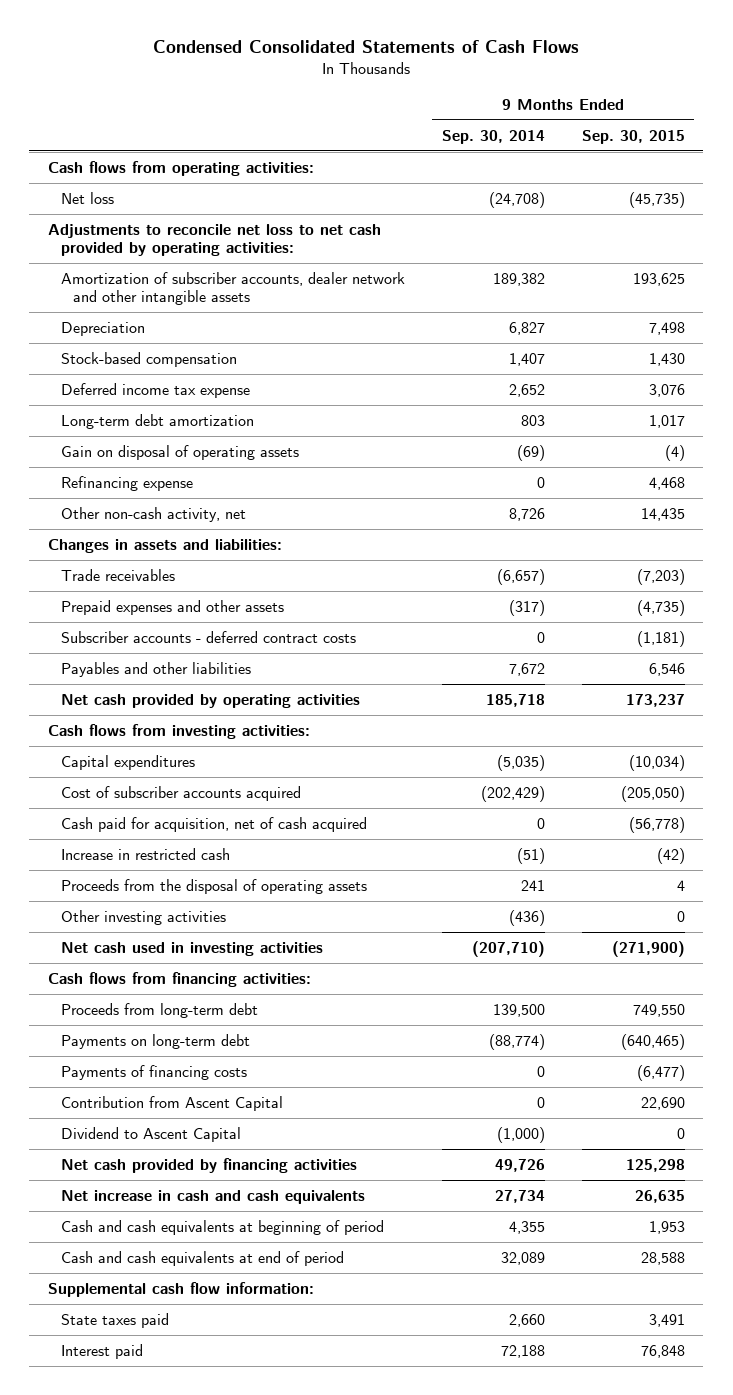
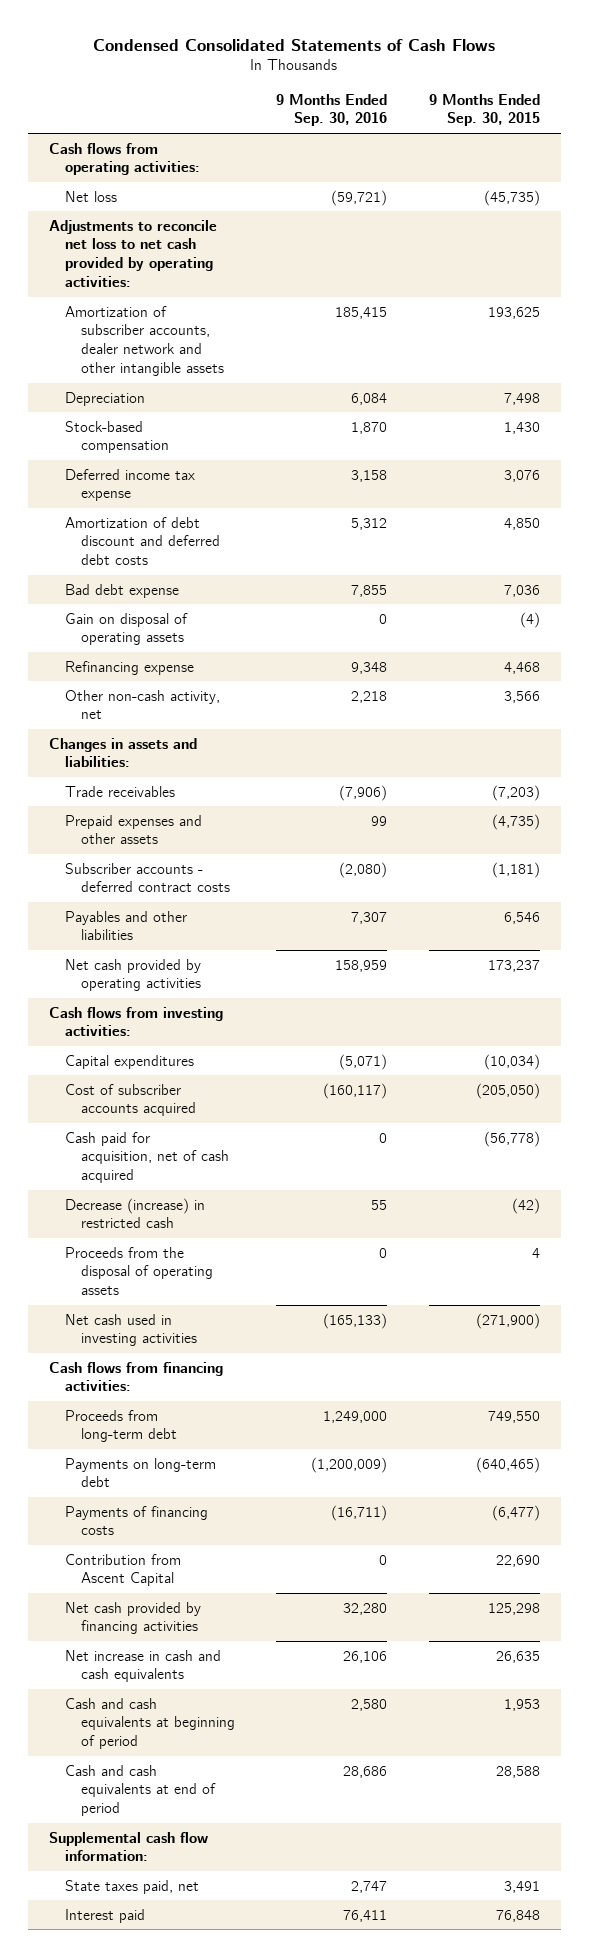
- | 9 Months Ended Sep. 30, 2014 | 9 Months Ended Sep. 30, 2015
+ | 9 Months Ended Sep. 30, 2016 | 9 Months Ended Sep. 30, 2015
- Long-term debt amortization | 803 | 1,017
+ Amortization of debt discount and deferred debt costs | 5,312 | 4,850
+ Bad debt expense | 7,855 | 7,036
- Other non-cash activity, net | 8,726 | 14,435
+ Other non-cash activity, net | 2,218 | 3,566
- Increase in restricted cash | (51) | (42)
+ Decrease (increase) in restricted cash | 55 | (42)
- Other investing activities | (436) | 0
- Dividend to Ascent Capital | (1,000) | 0
- State taxes paid | 2,660 | 3,491
+ State taxes paid, net | 2,747 | 3,491

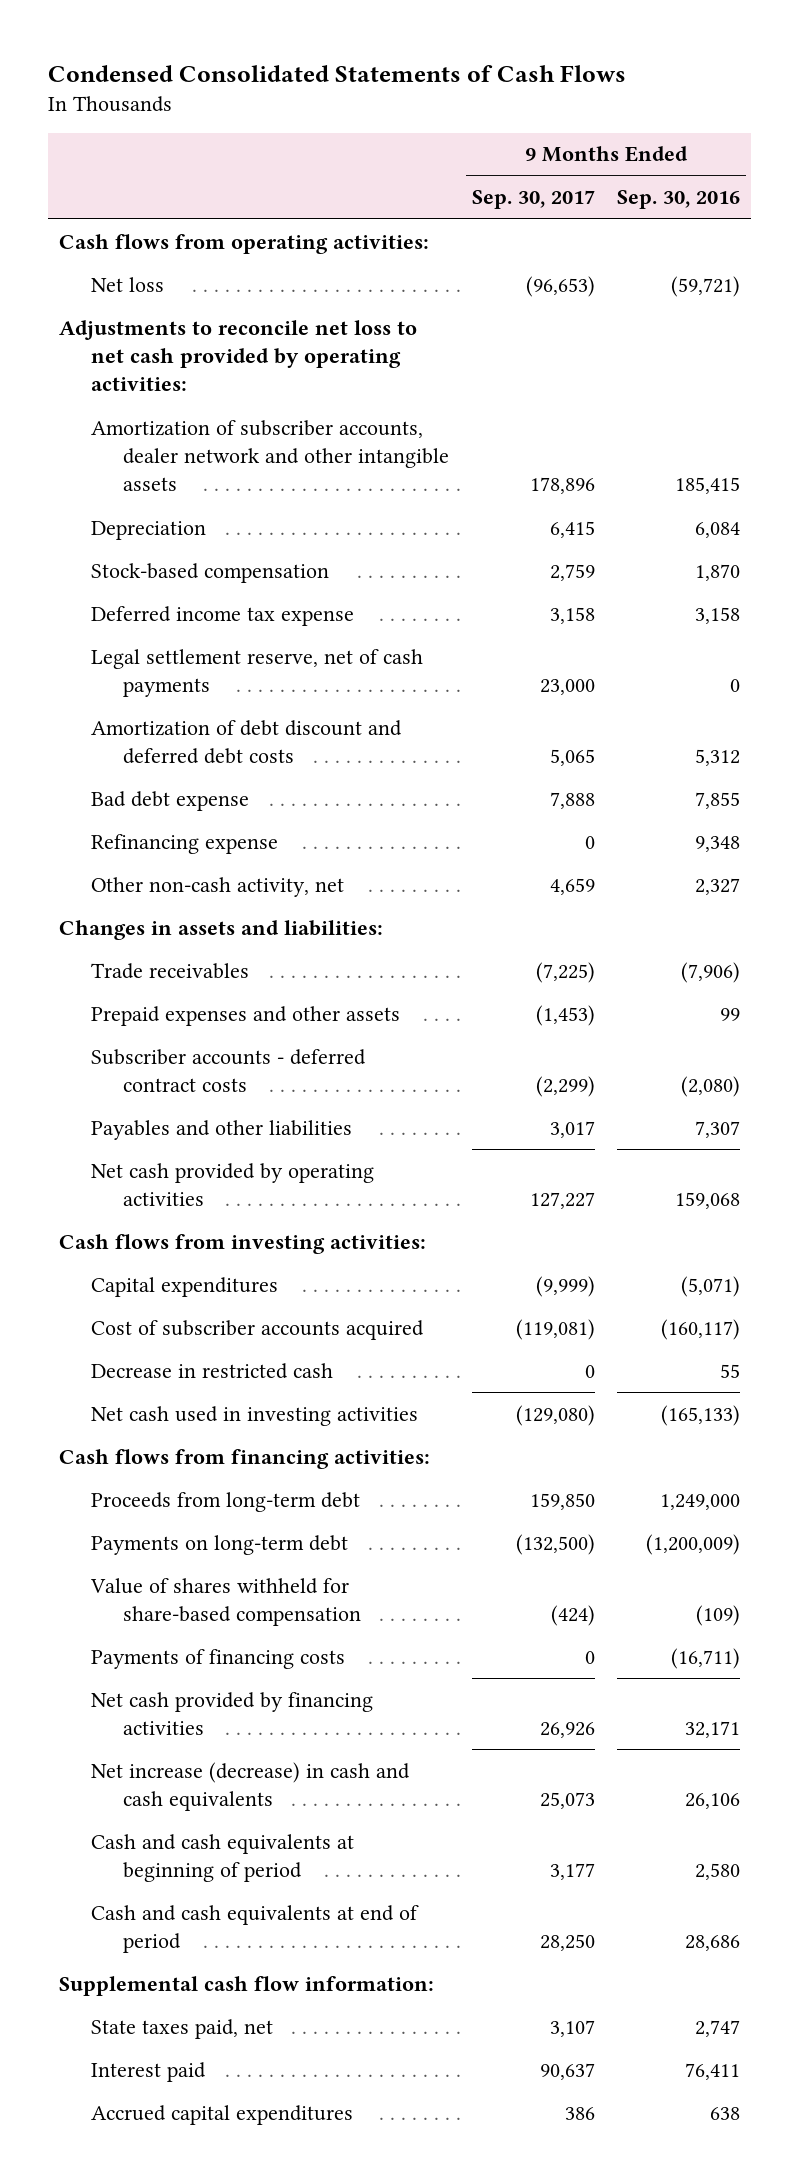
- | 9 Months Ended Sep. 30, 2016 | 9 Months Ended Sep. 30, 2015
+ | 9 Months Ended Sep. 30, 2017 | 9 Months Ended Sep. 30, 2016
+ Legal settlement reserve, net of cash payments | 23,000 | 0
- Gain on disposal of operating assets | 0 | (4)
- Other non-cash activity, net | 2,218 | 3,566
+ Other non-cash activity, net | 4,659 | 2,327
- Net cash provided by operating activities | 158,959 | 173,237
+ Net cash provided by operating activities | 127,227 | 159,068
- Cash paid for acquisition, net of cash acquired | 0 | (56,778)
- Decrease (increase) in restricted cash | 55 | (42)
- Proceeds from the disposal of operating assets | 0 | 4
+ Decrease in restricted cash | 0 | 55
+ Value of shares withheld for share-based compensation | (424) | (109)
- Contribution from Ascent Capital | 0 | 22,690
- Net cash provided by financing activities | 32,280 | 125,298
- Net increase in cash and cash equivalents | 26,106 | 26,635
+ Net cash provided by financing activities | 26,926 | 32,171
+ Net increase (decrease) in cash and cash equivalents | 25,073 | 26,106
+ Accrued capital expenditures | 386 | 638

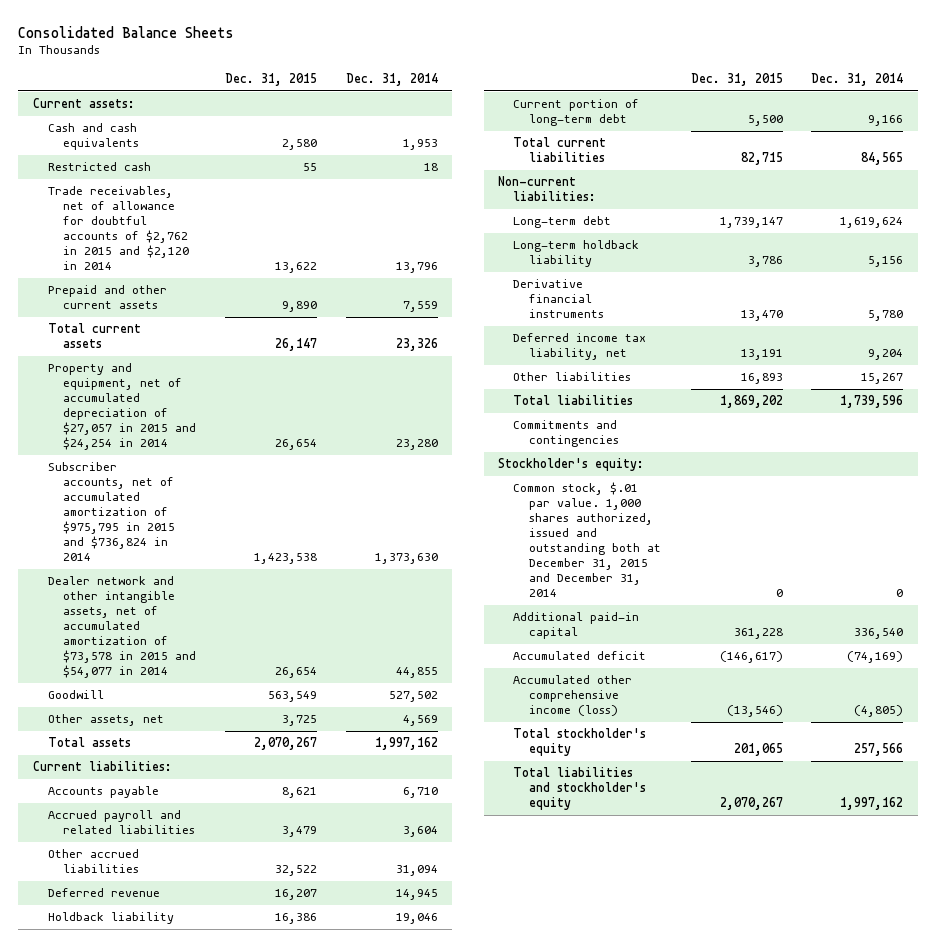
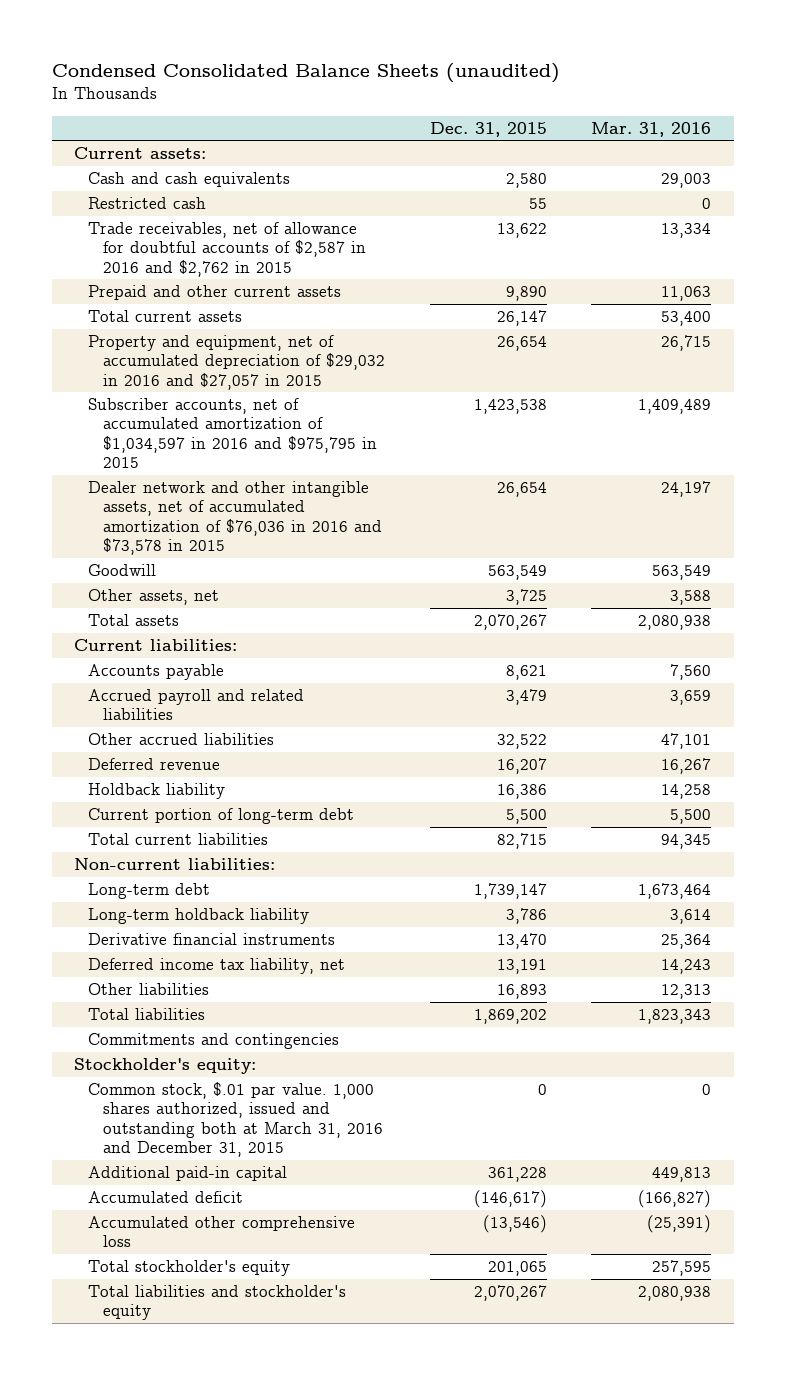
- Consolidated Balance Sheets
+ Condensed Consolidated Balance Sheets (unaudited)
- | Dec. 31, 2015 | Dec. 31, 2014
+ | Dec. 31, 2015 | Mar. 31, 2016
- Trade receivables, net of allowance for doubtful accounts of $2,762 in 2015 and $2,120 in 2014 | 13,622 | 13,796
+ Trade receivables, net of allowance for doubtful accounts of $2,587 in 2016 and $2,762 in 2015 | 13,622 | 13,334
- Property and equipment, net of accumulated depreciation of $27,057 in 2015 and $24,254 in 2014 | 26,654 | 23,280
- Subscriber accounts, net of accumulated amortization of $975,795 in 2015 and $736,824 in 2014 | 1,423,538 | 1,373,630
- Dealer network and other intangible assets, net of accumulated amortization of $73,578 in 2015 and $54,077 in 2014 | 26,654 | 44,855
+ Property and equipment, net of accumulated depreciation of $29,032 in 2016 and $27,057 in 2015 | 26,654 | 26,715
+ Subscriber accounts, net of accumulated amortization of $1,034,597 in 2016 and $975,795 in 2015 | 1,423,538 | 1,409,489
+ Dealer network and other intangible assets, net of accumulated amortization of $76,036 in 2016 and $73,578 in 2015 | 26,654 | 24,197
- Common stock, $.01 par value. 1,000 shares authorized, issued and outstanding both at December 31, 2015 and December 31, 2014 | 0 | 0
+ Common stock, $.01 par value. 1,000 shares authorized, issued and outstanding both at March 31, 2016 and December 31, 2015 | 0 | 0
- Accumulated other comprehensive income (loss) | (13,546) | (4,805)
+ Accumulated other comprehensive loss | (13,546) | (25,391)

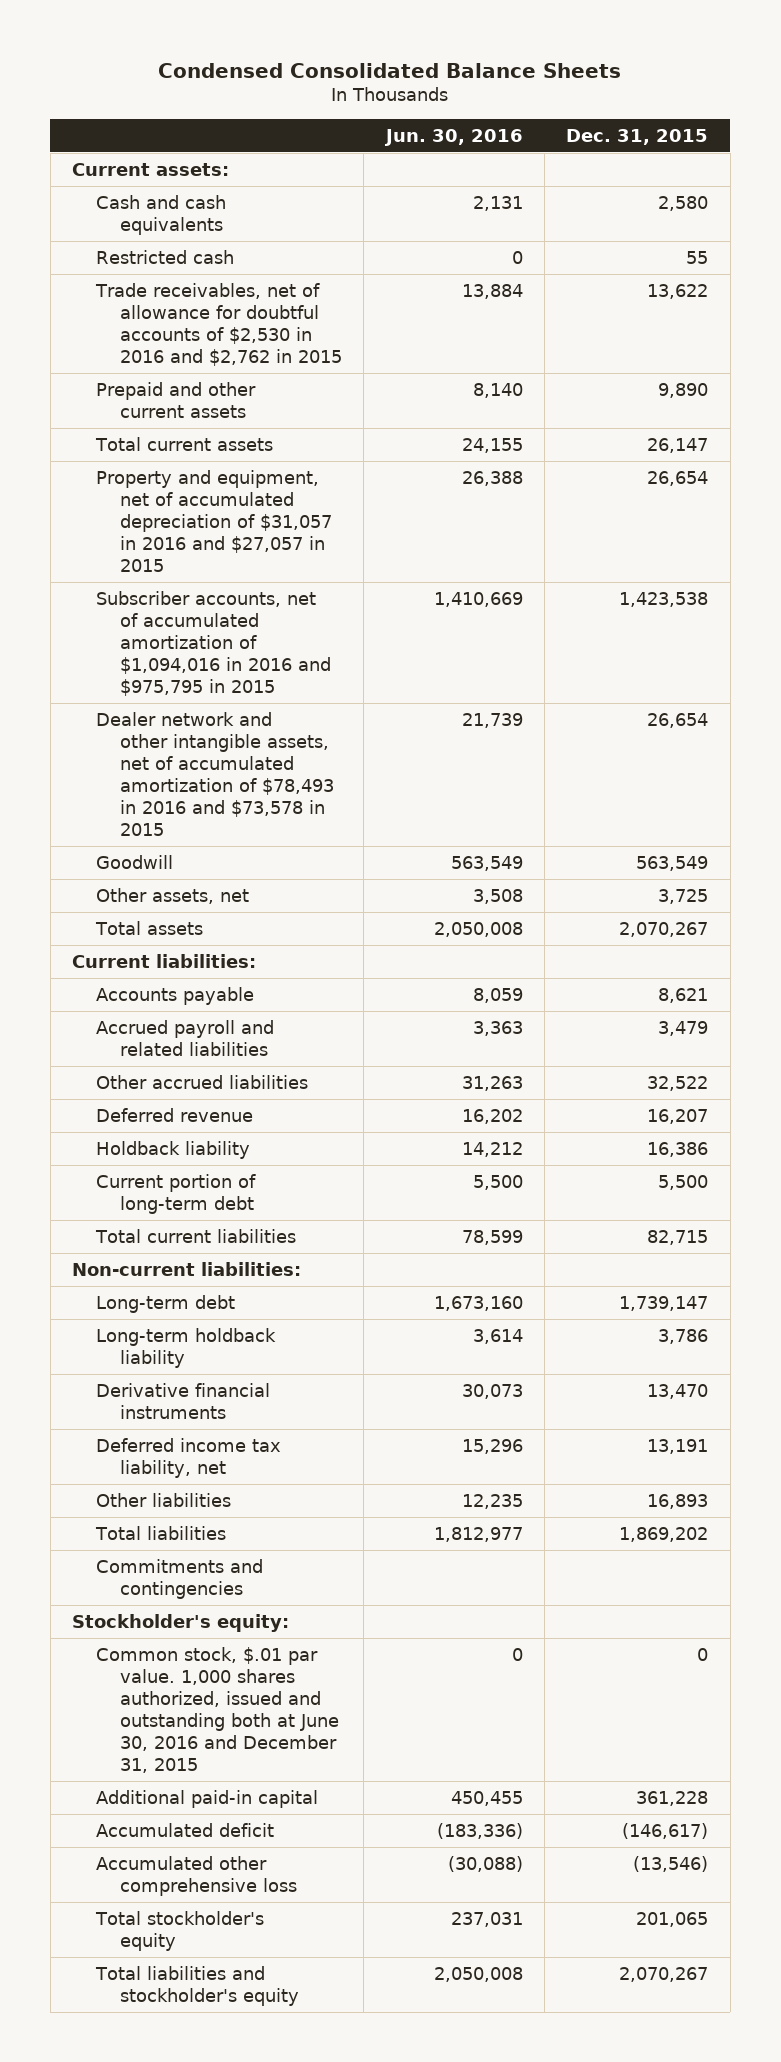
- Condensed Consolidated Balance Sheets (unaudited)
+ Condensed Consolidated Balance Sheets
- | Dec. 31, 2015 | Mar. 31, 2016
+ | Jun. 30, 2016 | Dec. 31, 2015
- Trade receivables, net of allowance for doubtful accounts of $2,587 in 2016 and $2,762 in 2015 | 13,622 | 13,334
+ Trade receivables, net of allowance for doubtful accounts of $2,530 in 2016 and $2,762 in 2015 | 13,884 | 13,622
- Property and equipment, net of accumulated depreciation of $29,032 in 2016 and $27,057 in 2015 | 26,654 | 26,715
- Subscriber accounts, net of accumulated amortization of $1,034,597 in 2016 and $975,795 in 2015 | 1,423,538 | 1,409,489
- Dealer network and other intangible assets, net of accumulated amortization of $76,036 in 2016 and $73,578 in 2015 | 26,654 | 24,197
+ Property and equipment, net of accumulated depreciation of $31,057 in 2016 and $27,057 in 2015 | 26,388 | 26,654
+ Subscriber accounts, net of accumulated amortization of $1,094,016 in 2016 and $975,795 in 2015 | 1,410,669 | 1,423,538
+ Dealer network and other intangible assets, net of accumulated amortization of $78,493 in 2016 and $73,578 in 2015 | 21,739 | 26,654
- Common stock, $.01 par value. 1,000 shares authorized, issued and outstanding both at March 31, 2016 and December 31, 2015 | 0 | 0
+ Common stock, $.01 par value. 1,000 shares authorized, issued and outstanding both at June 30, 2016 and December 31, 2015 | 0 | 0

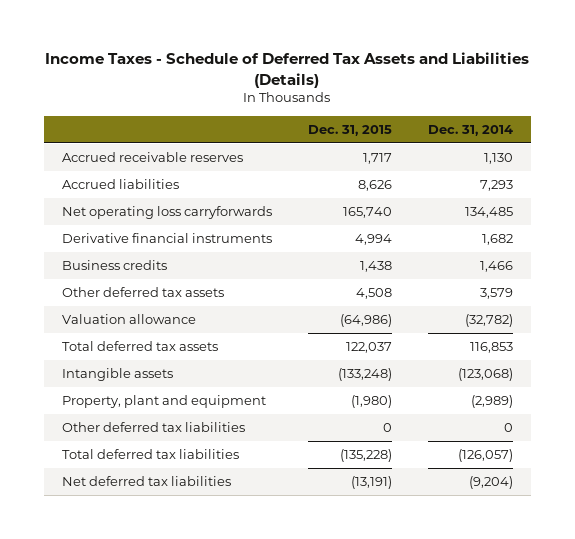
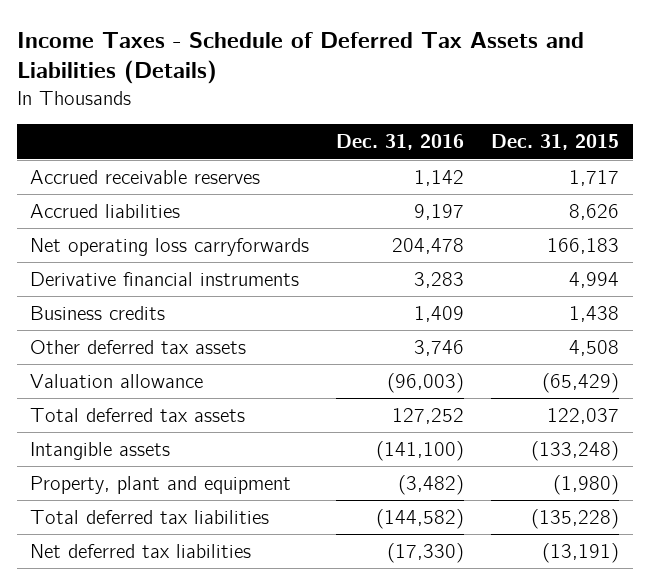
- | Dec. 31, 2015 | Dec. 31, 2014
+ | Dec. 31, 2016 | Dec. 31, 2015
- Net operating loss carryforwards | 165,740 | 134,485
+ Net operating loss carryforwards | 204,478 | 166,183
- Valuation allowance | (64,986) | (32,782)
+ Valuation allowance | (96,003) | (65,429)
- Other deferred tax liabilities | 0 | 0

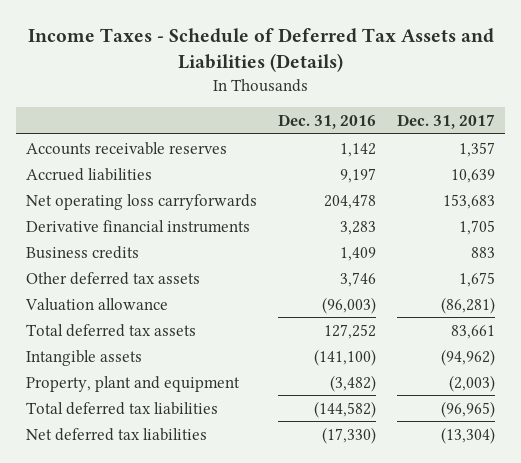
- | Dec. 31, 2016 | Dec. 31, 2015
+ | Dec. 31, 2016 | Dec. 31, 2017
- Accrued receivable reserves | 1,142 | 1,717
+ Accounts receivable reserves | 1,142 | 1,357

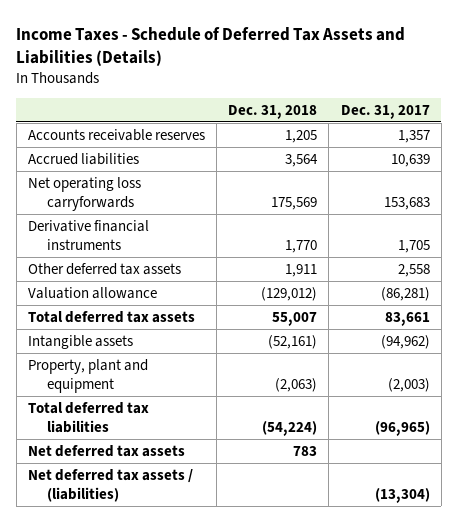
- | Dec. 31, 2016 | Dec. 31, 2017
+ | Dec. 31, 2018 | Dec. 31, 2017
- Business credits | 1,409 | 883
- Other deferred tax assets | 3,746 | 1,675
+ Other deferred tax assets | 1,911 | 2,558
- Net deferred tax liabilities | (17,330) | (13,304)
+ Net deferred tax assets | 783 |
+ Net deferred tax assets / (liabilities) | | (13,304)

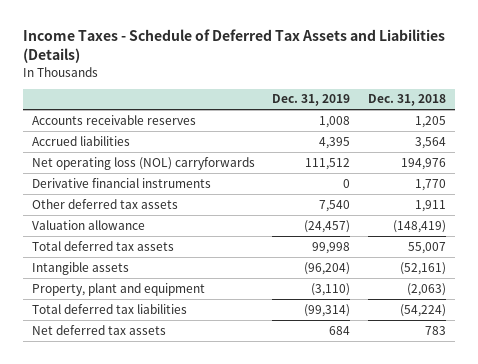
- | Dec. 31, 2018 | Dec. 31, 2017
+ | Dec. 31, 2019 | Dec. 31, 2018
- Net operating loss carryforwards | 175,569 | 153,683
+ Net operating loss (NOL) carryforwards | 111,512 | 194,976
- Valuation allowance | (129,012) | (86,281)
+ Valuation allowance | (24,457) | (148,419)
- Net deferred tax assets / (liabilities) | | (13,304)

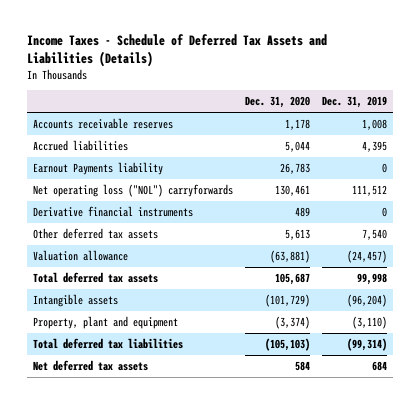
- | Dec. 31, 2019 | Dec. 31, 2018
+ | Dec. 31, 2020 | Dec. 31, 2019
- Net operating loss (NOL) carryforwards | 111,512 | 194,976
+ Earnout Payments liability | 26,783 | 0
+ Net operating loss ("NOL") carryforwards | 130,461 | 111,512

